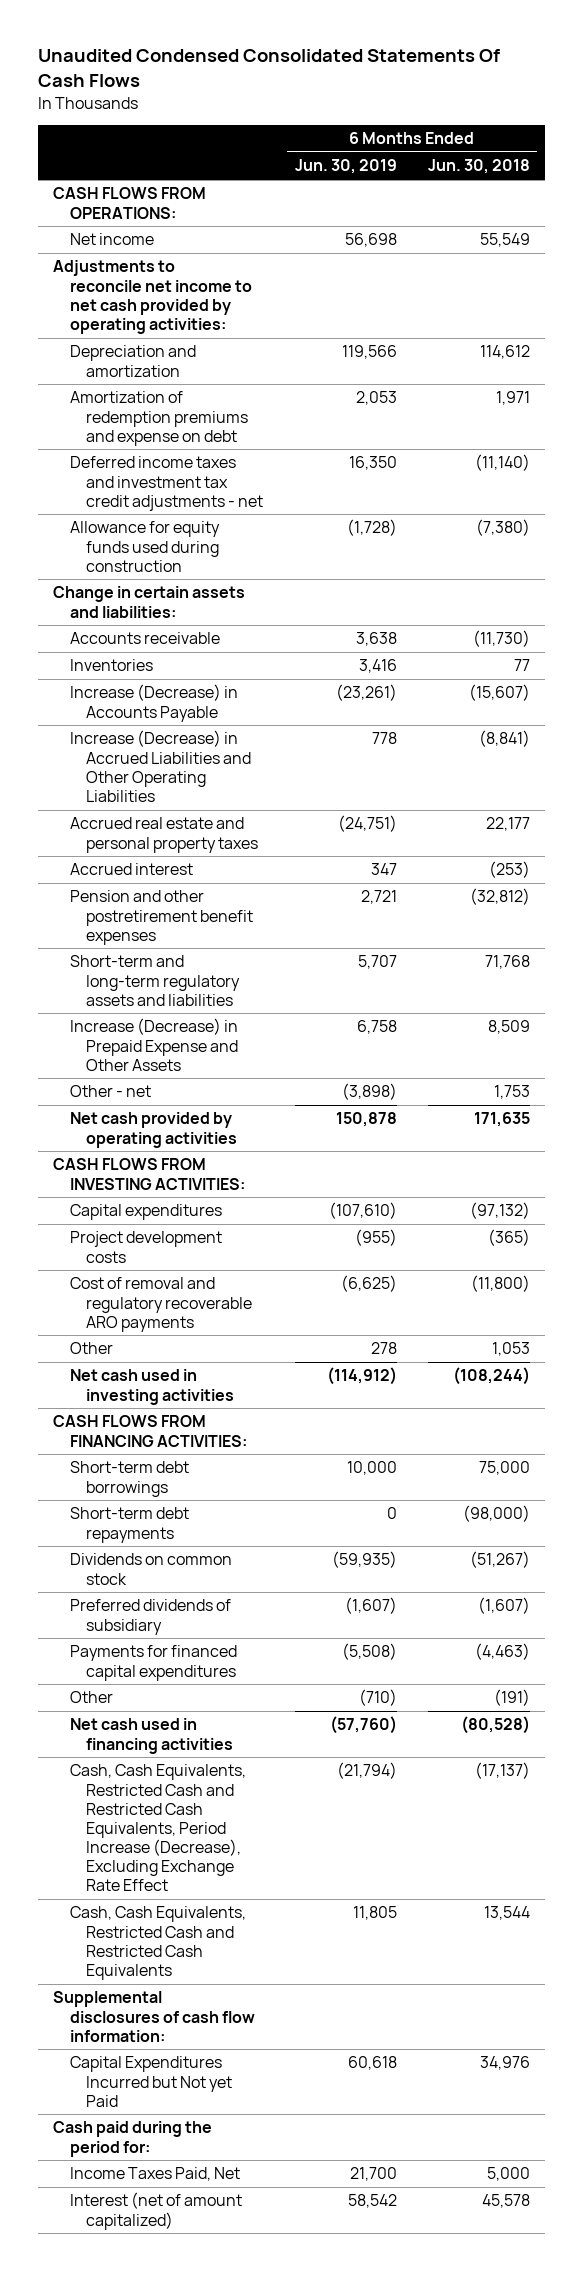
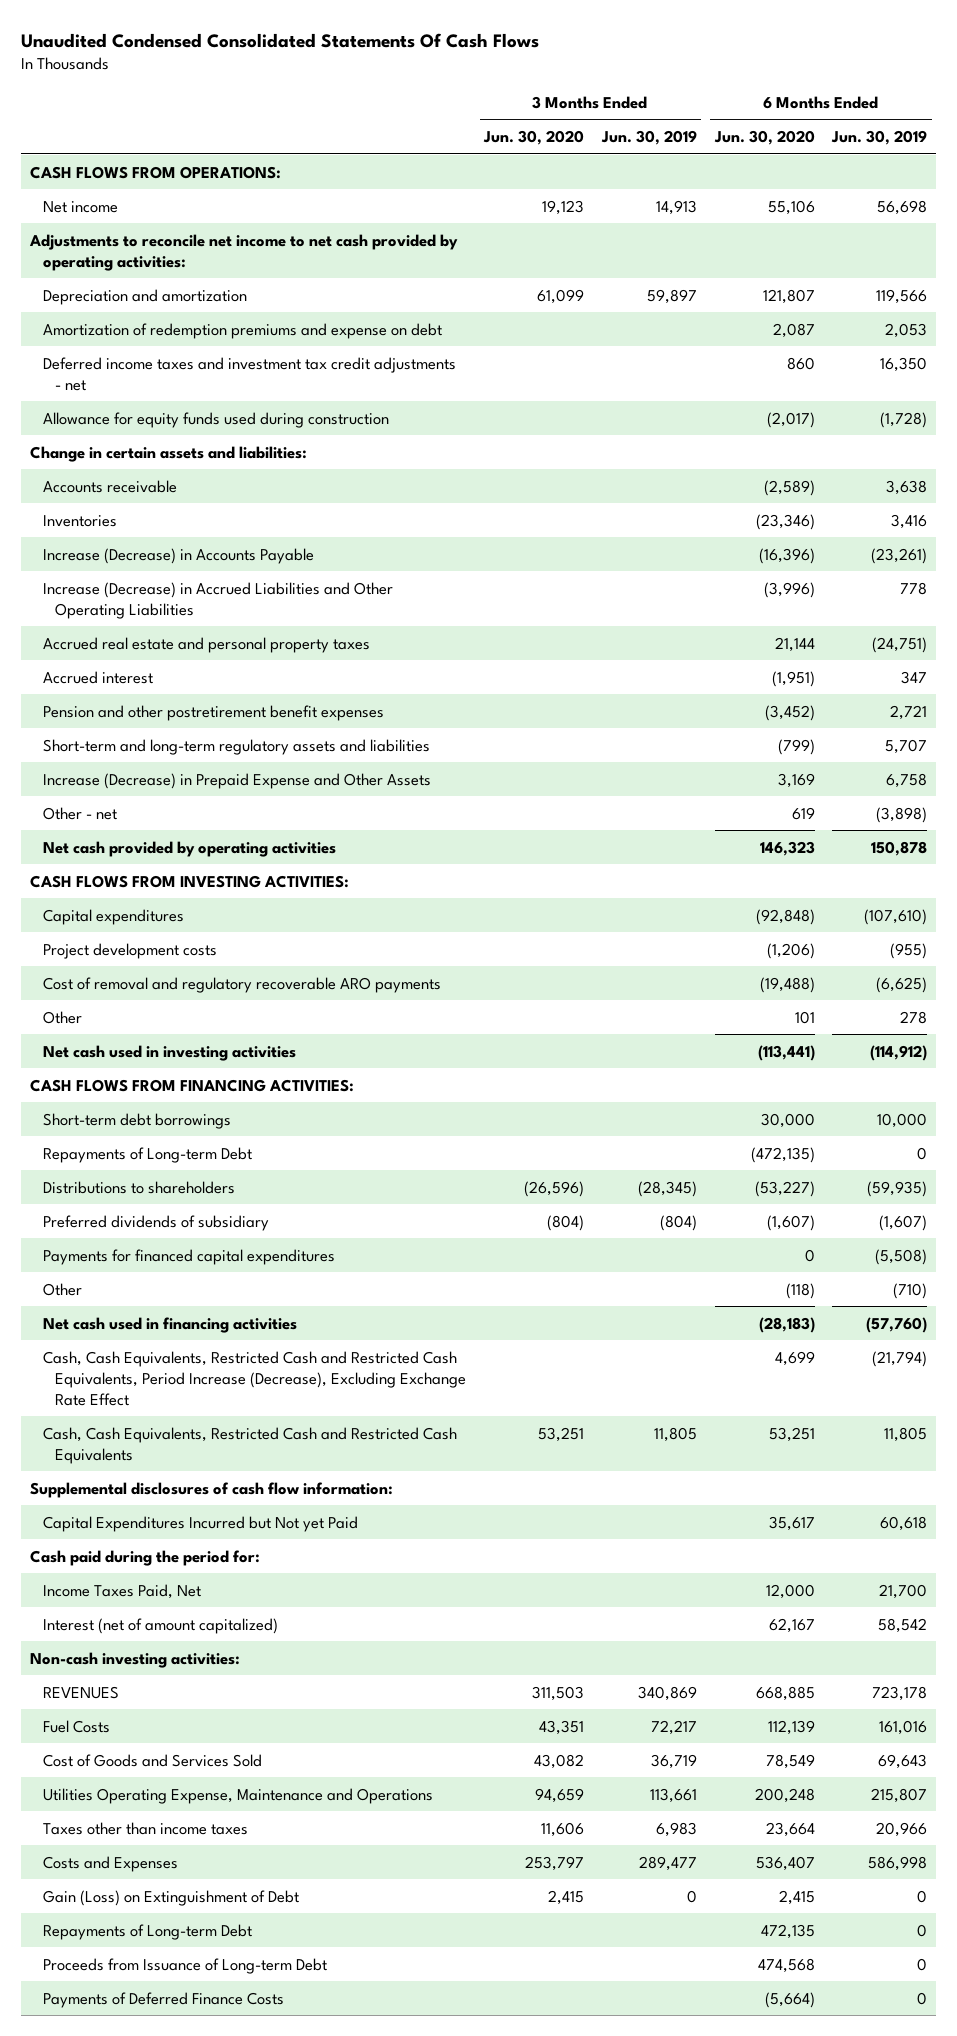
- | 6 Months Ended Jun. 30, 2019 | 6 Months Ended Jun. 30, 2018
+ | 3 Months Ended Jun. 30, 2020 | 3 Months Ended Jun. 30, 2019 | 6 Months Ended Jun. 30, 2020 | 6 Months Ended Jun. 30, 2019
- Short-term debt repayments | 0 | (98,000)
- Dividends on common stock | (59,935) | (51,267)
+ Repayments of Long-term Debt | | | (472,135) | 0
+ Distributions to shareholders | (26,596) | (28,345) | (53,227) | (59,935)
+ Non-cash investing activities:
+ REVENUES | 311,503 | 340,869 | 668,885 | 723,178
+ Fuel Costs | 43,351 | 72,217 | 112,139 | 161,016
+ Cost of Goods and Services Sold | 43,082 | 36,719 | 78,549 | 69,643
+ Utilities Operating Expense, Maintenance and Operations | 94,659 | 113,661 | 200,248 | 215,807
+ Taxes other than income taxes | 11,606 | 6,983 | 23,664 | 20,966
+ Costs and Expenses | 253,797 | 289,477 | 536,407 | 586,998
+ Gain (Loss) on Extinguishment of Debt | 2,415 | 0 | 2,415 | 0
+ Repayments of Long-term Debt | | | 472,135 | 0
+ Proceeds from Issuance of Long-term Debt | | | 474,568 | 0
+ Payments of Deferred Finance Costs | | | (5,664) | 0

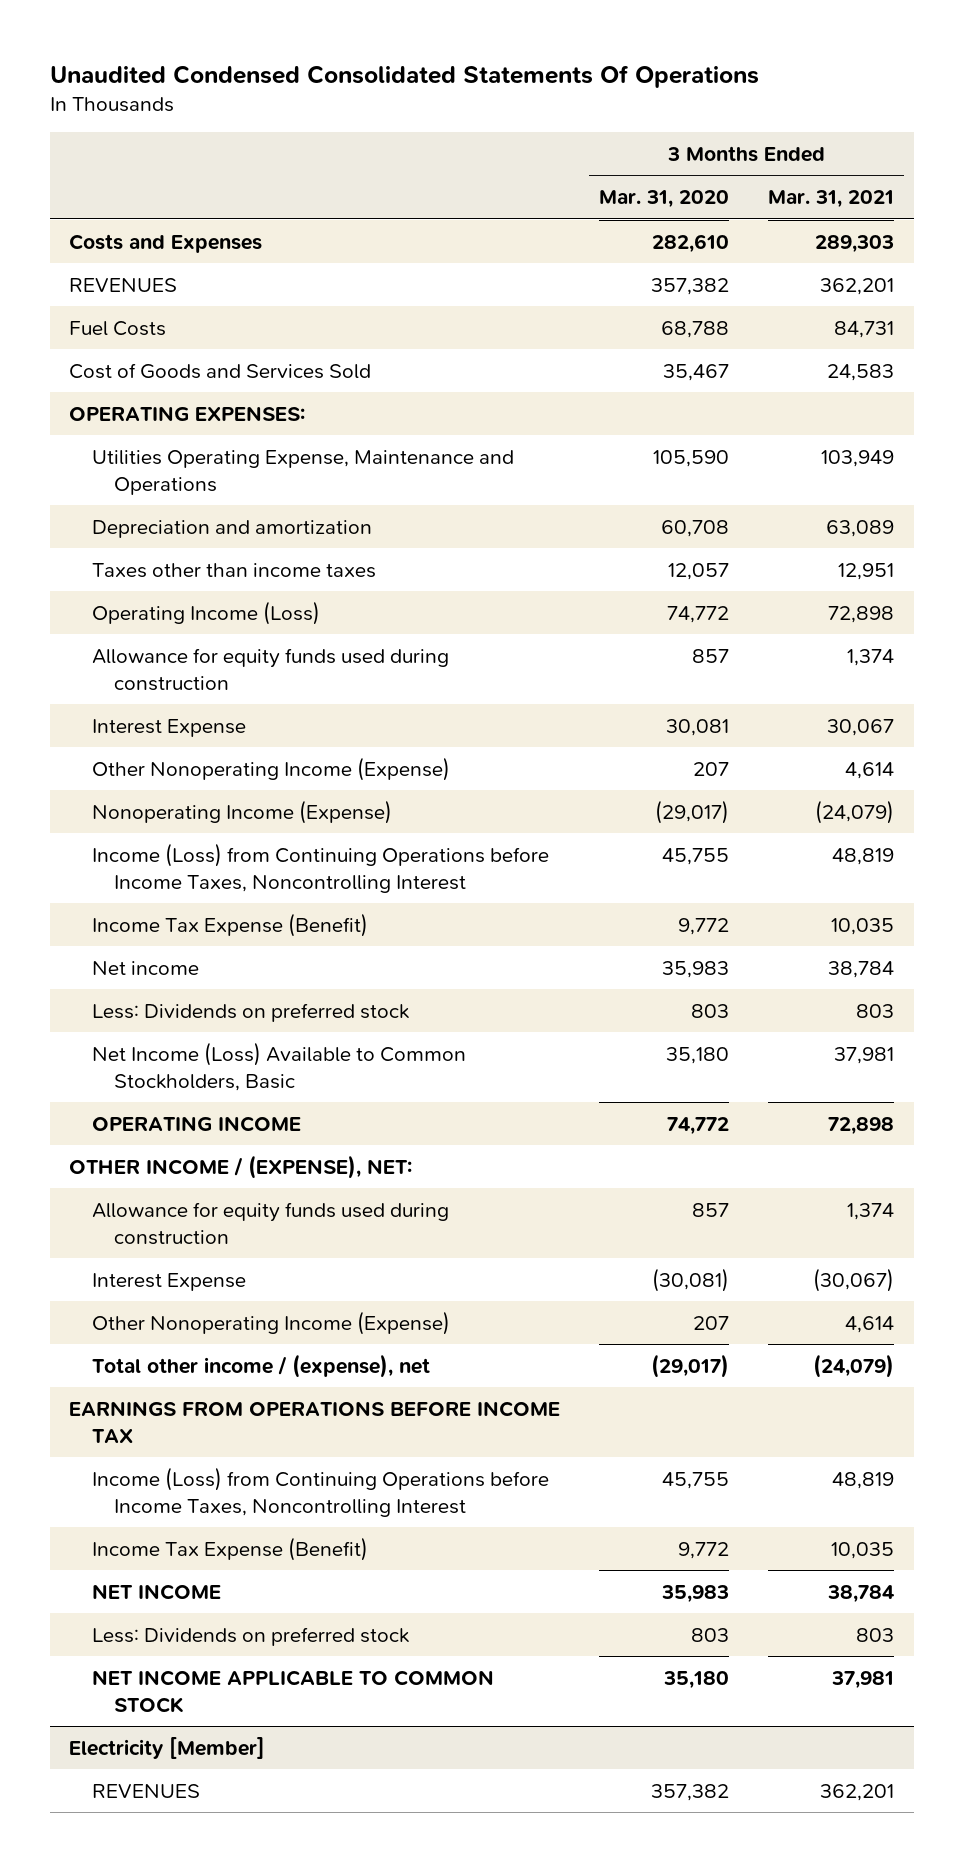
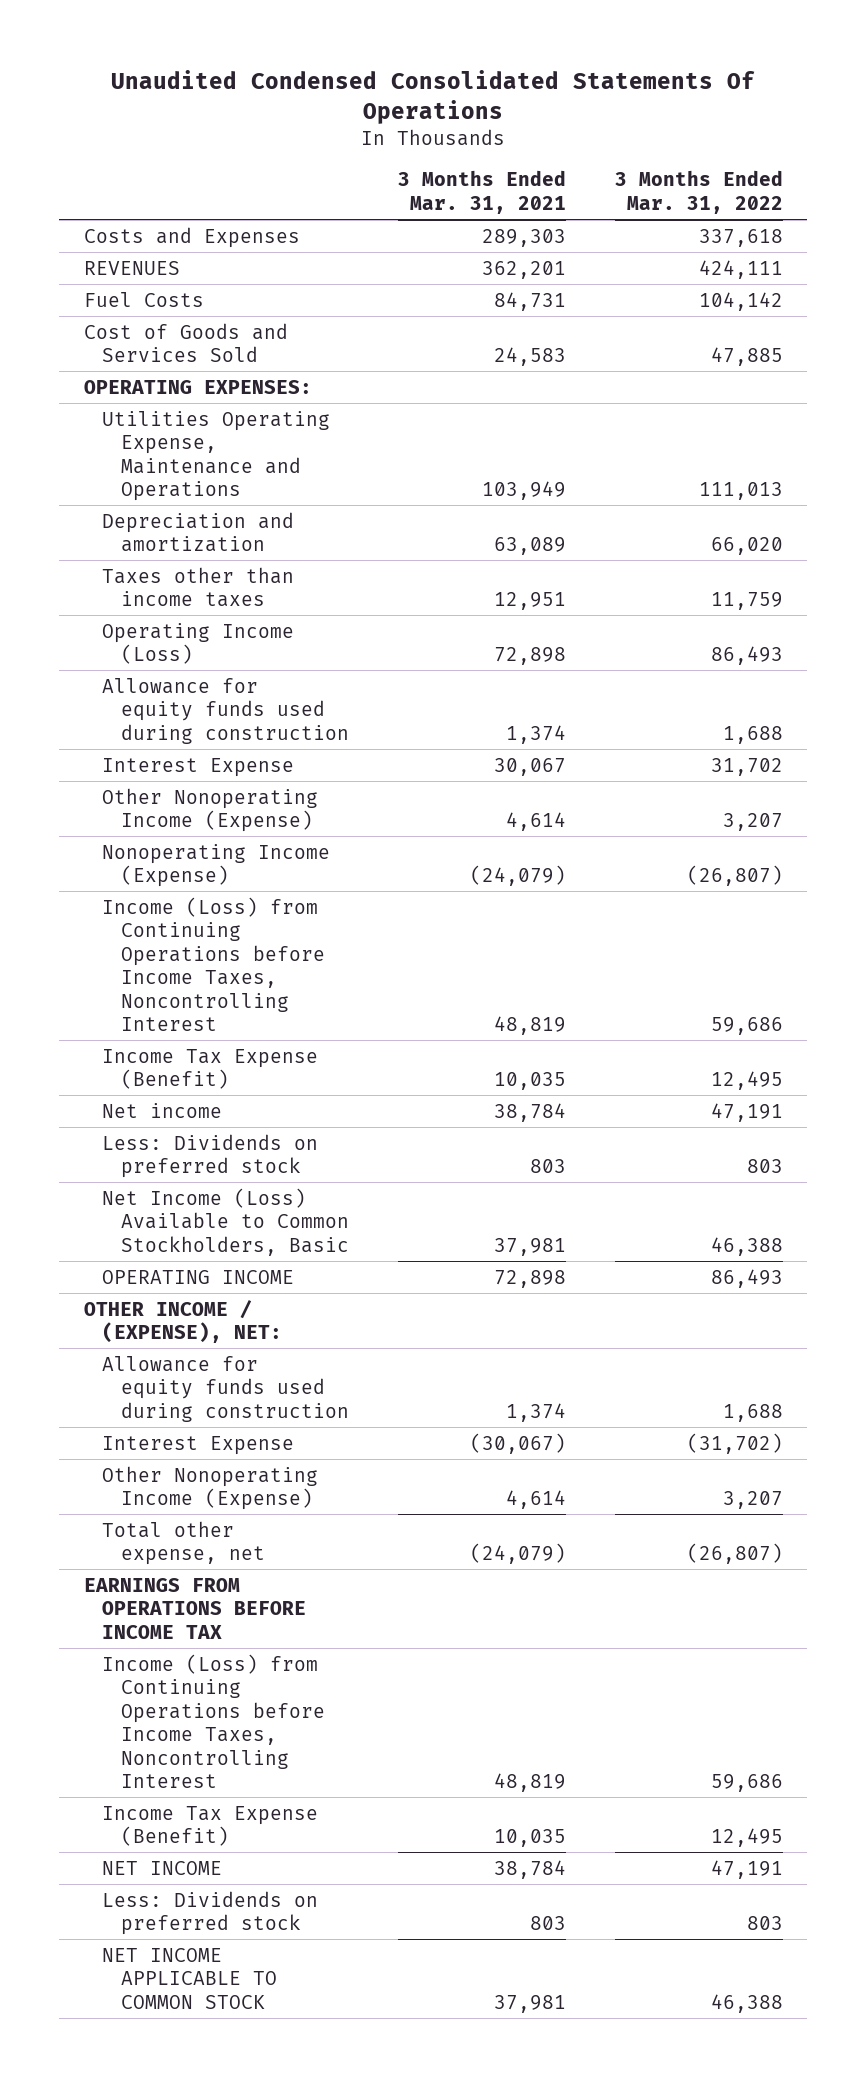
- | 3 Months Ended Mar. 31, 2020 | 3 Months Ended Mar. 31, 2021
+ | 3 Months Ended Mar. 31, 2021 | 3 Months Ended Mar. 31, 2022
- Total other income / (expense), net | (29,017) | (24,079)
+ Total other expense, net | (24,079) | (26,807)
- Electricity [Member]
- REVENUES | 357,382 | 362,201

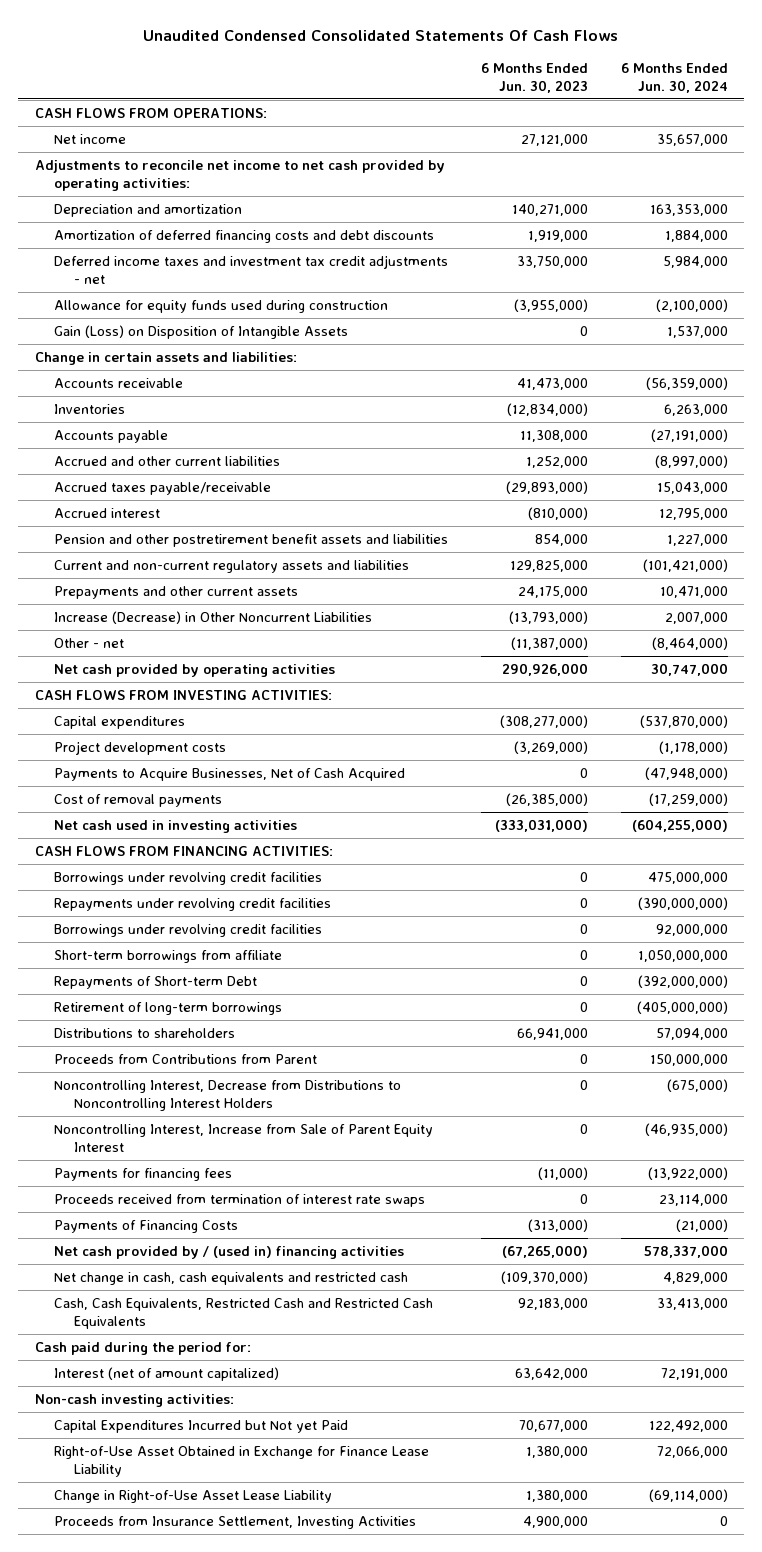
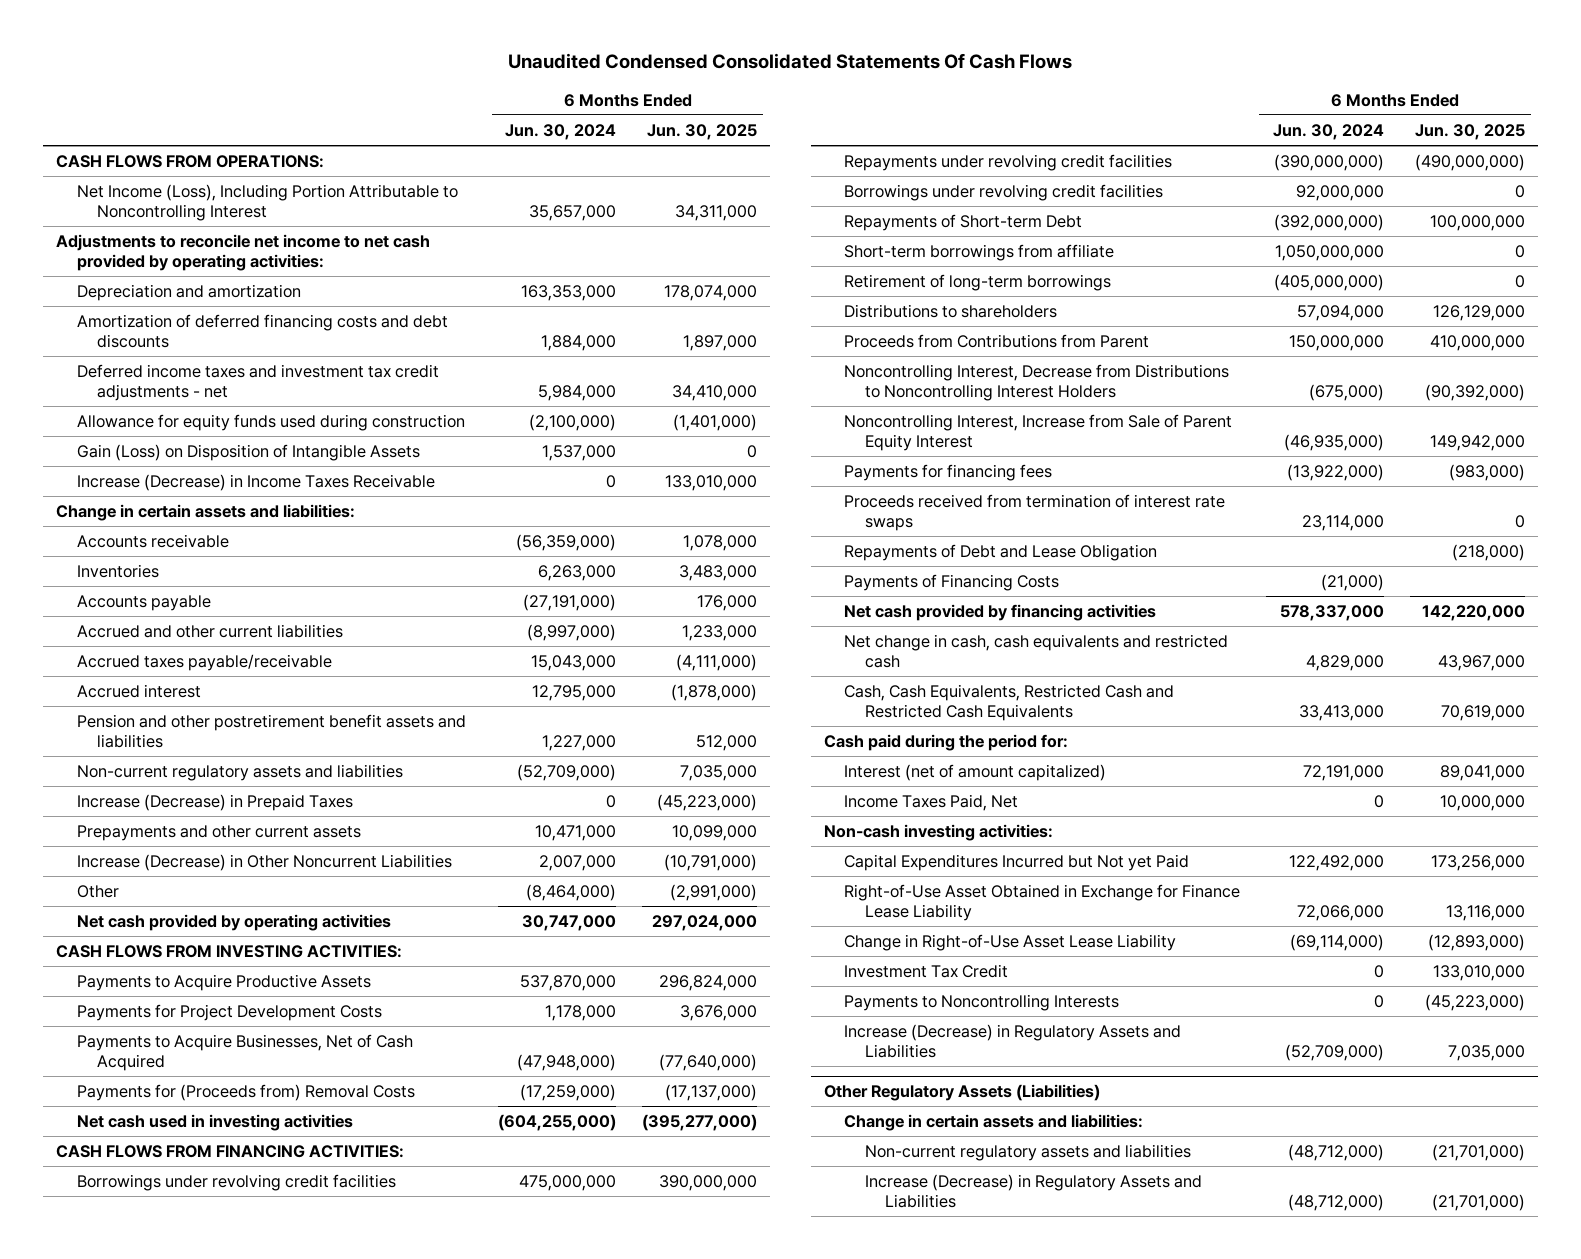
- | 6 Months Ended Jun. 30, 2023 | 6 Months Ended Jun. 30, 2024
+ | 6 Months Ended Jun. 30, 2024 | 6 Months Ended Jun. 30, 2025
- Net income | 27,121,000 | 35,657,000
+ Net Income (Loss), Including Portion Attributable to Noncontrolling Interest | 35,657,000 | 34,311,000
+ Increase (Decrease) in Income Taxes Receivable | 0 | 133,010,000
- Current and non-current regulatory assets and liabilities | 129,825,000 | (101,421,000)
+ Non-current regulatory assets and liabilities | (52,709,000) | 7,035,000
+ Increase (Decrease) in Prepaid Taxes | 0 | (45,223,000)
- Other - net | (11,387,000) | (8,464,000)
+ Other | (8,464,000) | (2,991,000)
- Capital expenditures | (308,277,000) | (537,870,000)
- Project development costs | (3,269,000) | (1,178,000)
+ Payments to Acquire Productive Assets | 537,870,000 | 296,824,000
+ Payments for Project Development Costs | 1,178,000 | 3,676,000
- Cost of removal payments | (26,385,000) | (17,259,000)
+ Payments for (Proceeds from) Removal Costs | (17,259,000) | (17,137,000)
moved down: Short-term borrowings from affiliate | 1,050,000,000 | 0
+ Repayments of Debt and Lease Obligation | | (218,000)
- Net cash provided by / (used in) financing activities | (67,265,000) | 578,337,000
+ Net cash provided by financing activities | 578,337,000 | 142,220,000
+ Income Taxes Paid, Net | 0 | 10,000,000
- Proceeds from Insurance Settlement, Investing Activities | 4,900,000 | 0
+ Investment Tax Credit | 0 | 133,010,000
+ Payments to Noncontrolling Interests | 0 | (45,223,000)
+ Increase (Decrease) in Regulatory Assets and Liabilities | (52,709,000) | 7,035,000
+ Other Regulatory Assets (Liabilities)
+ Change in certain assets and liabilities:
+ Non-current regulatory assets and liabilities | (48,712,000) | (21,701,000)
+ Increase (Decrease) in Regulatory Assets and Liabilities | (48,712,000) | (21,701,000)

